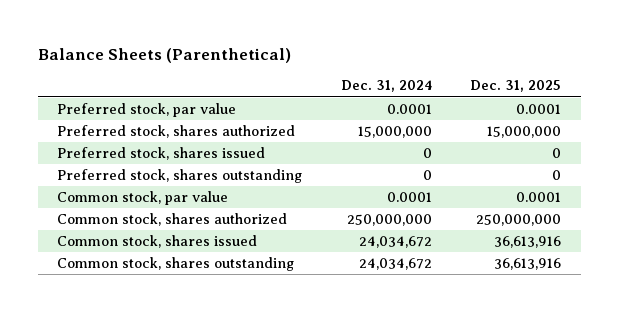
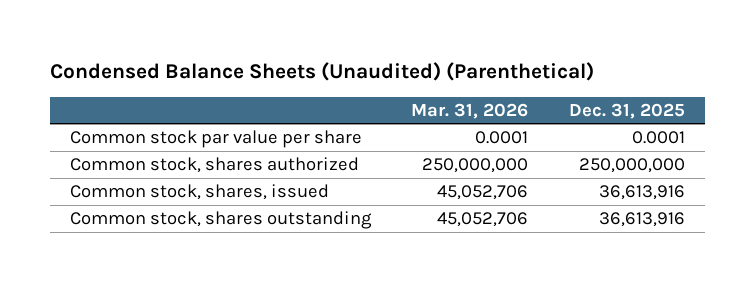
- Balance Sheets (Parenthetical)
+ Condensed Balance Sheets (Unaudited) (Parenthetical)
- | Dec. 31, 2024 | Dec. 31, 2025
+ | Mar. 31, 2026 | Dec. 31, 2025
- Preferred stock, par value | 0.0001 | 0.0001
- Preferred stock, shares authorized | 15,000,000 | 15,000,000
- Preferred stock, shares issued | 0 | 0
- Preferred stock, shares outstanding | 0 | 0
- Common stock, par value | 0.0001 | 0.0001
+ Common stock par value per share | 0.0001 | 0.0001
- Common stock, shares issued | 24,034,672 | 36,613,916
+ Common stock, shares, issued | 45,052,706 | 36,613,916

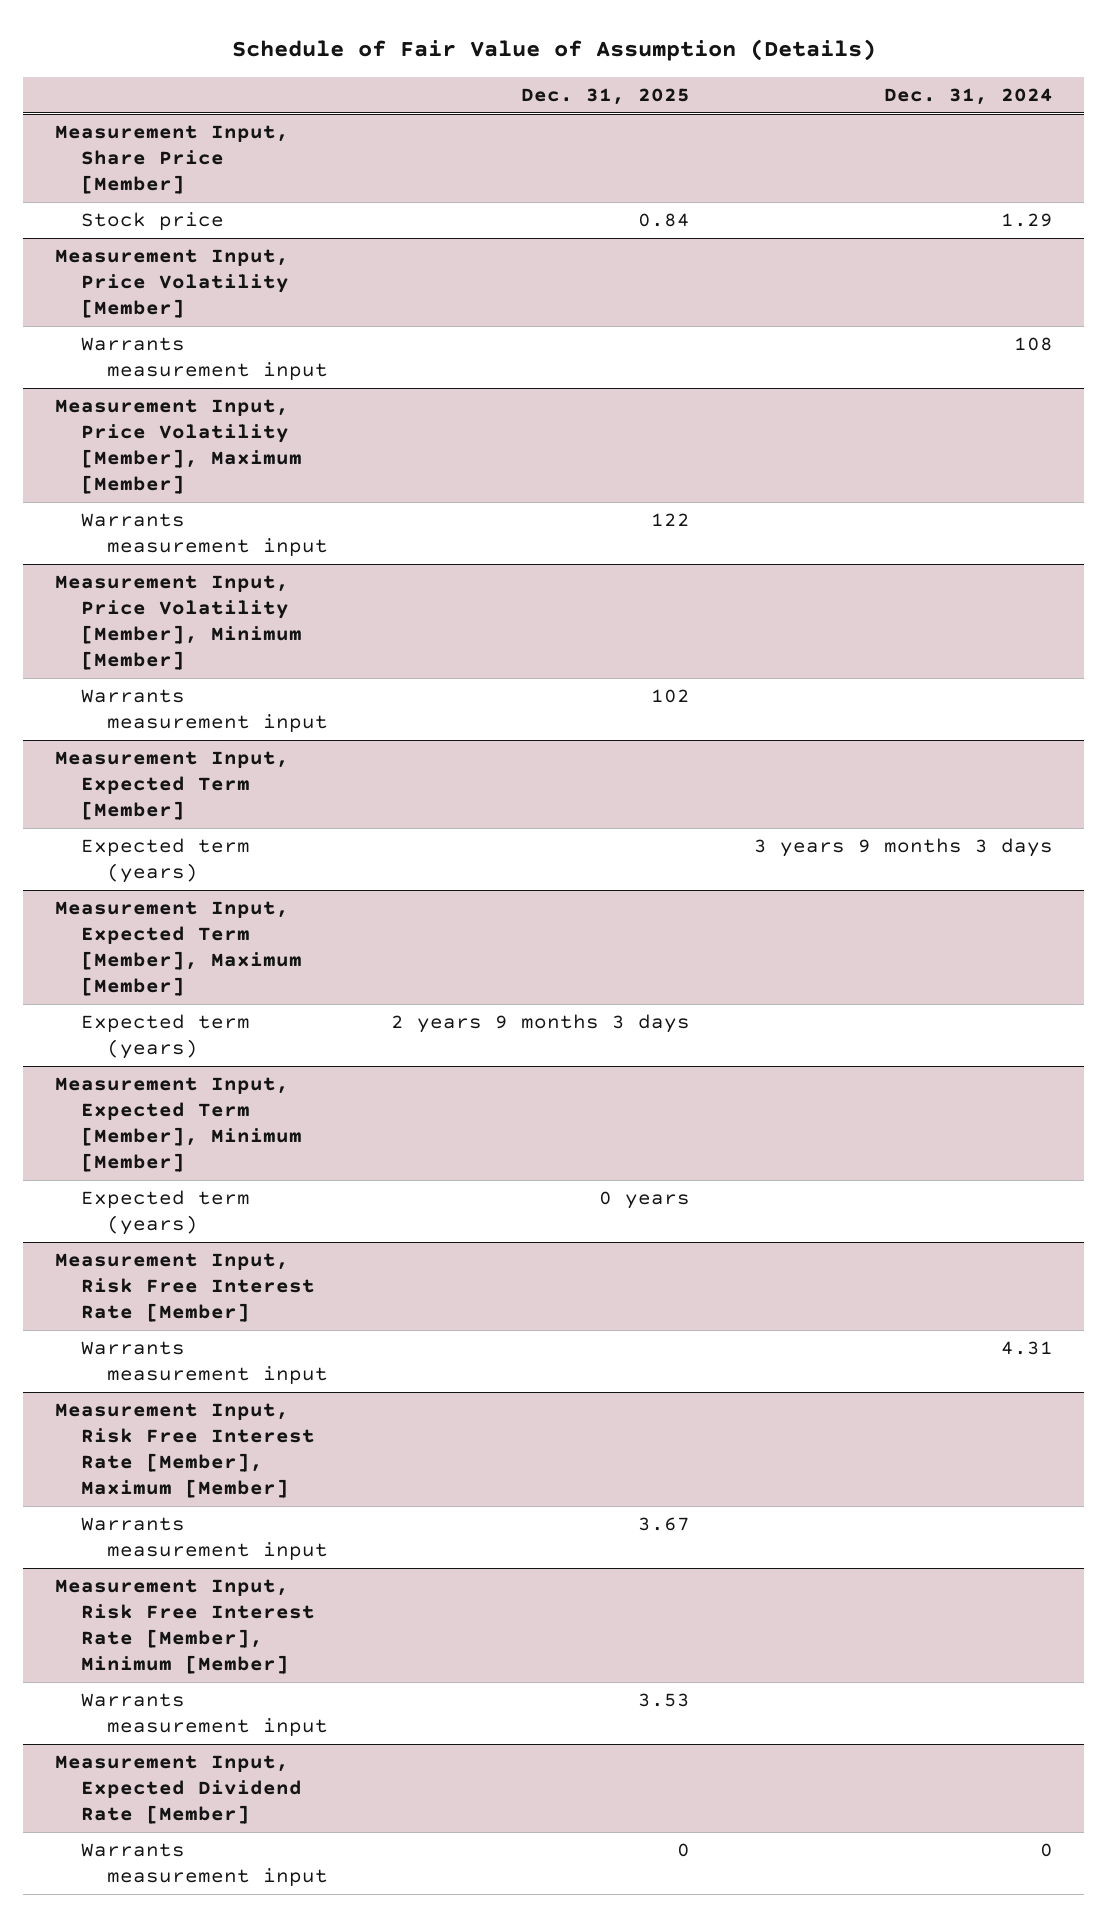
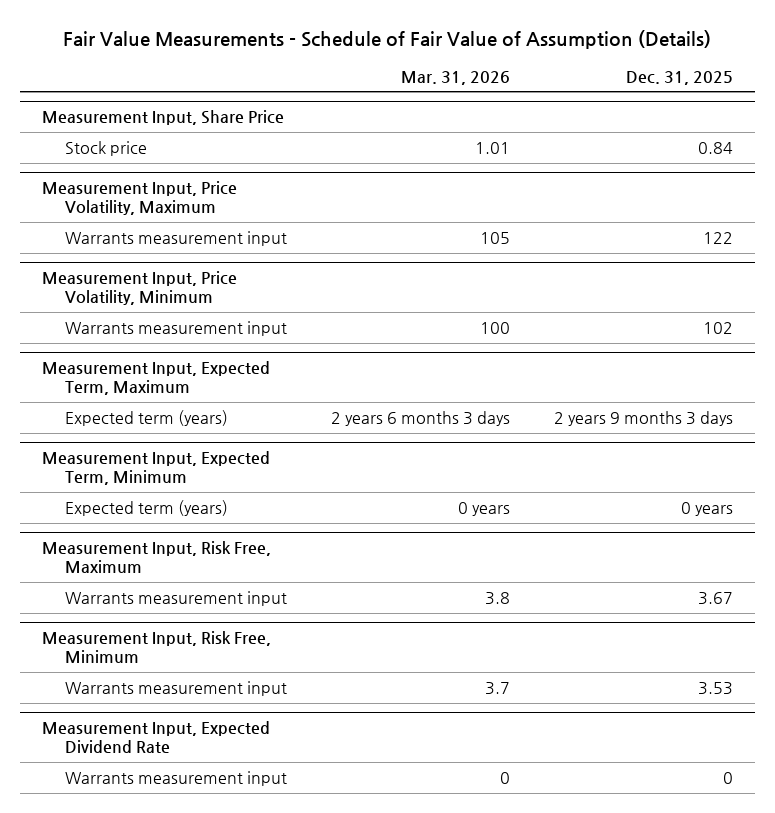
- Schedule of Fair Value of Assumption (Details)
+ Fair Value Measurements - Schedule of Fair Value of Assumption (Details)
- | Dec. 31, 2025 | Dec. 31, 2024
+ | Mar. 31, 2026 | Dec. 31, 2025
- Measurement Input, Share Price [Member]
+ Measurement Input, Share Price
- Measurement Input, Price Volatility [Member]
- Warrants measurement input | | 108
- Measurement Input, Price Volatility [Member], Maximum [Member]
+ Measurement Input, Price Volatility, Maximum
- Measurement Input, Price Volatility [Member], Minimum [Member]
+ Measurement Input, Price Volatility, Minimum
- Measurement Input, Expected Term [Member]
- Expected term (years) | | 3 years 9 months 3 days
- Measurement Input, Expected Term [Member], Maximum [Member]
+ Measurement Input, Expected Term, Maximum
- Measurement Input, Expected Term [Member], Minimum [Member]
+ Measurement Input, Expected Term, Minimum
- Measurement Input, Risk Free Interest Rate [Member]
- Warrants measurement input | | 4.31
- Measurement Input, Risk Free Interest Rate [Member], Maximum [Member]
+ Measurement Input, Risk Free, Maximum
- Measurement Input, Risk Free Interest Rate [Member], Minimum [Member]
+ Measurement Input, Risk Free, Minimum
- Measurement Input, Expected Dividend Rate [Member]
+ Measurement Input, Expected Dividend Rate

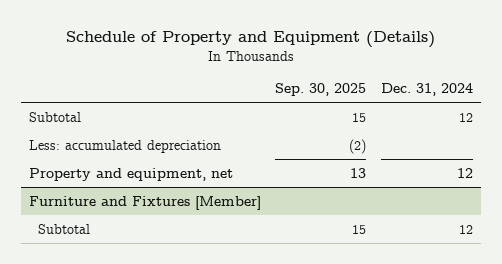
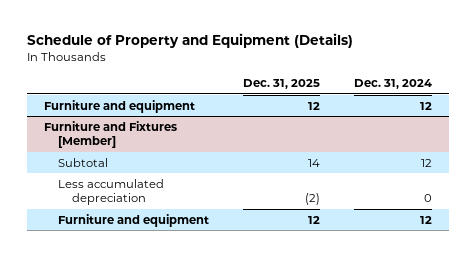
- | Sep. 30, 2025 | Dec. 31, 2024
+ | Dec. 31, 2025 | Dec. 31, 2024
- Subtotal | 15 | 12
- Less: accumulated depreciation | (2) |
- Property and equipment, net | 13 | 12
+ Furniture and equipment | 12 | 12
@ Furniture and Fixtures [Member]
+ Less accumulated depreciation | (2) | 0
+ Furniture and equipment | 12 | 12

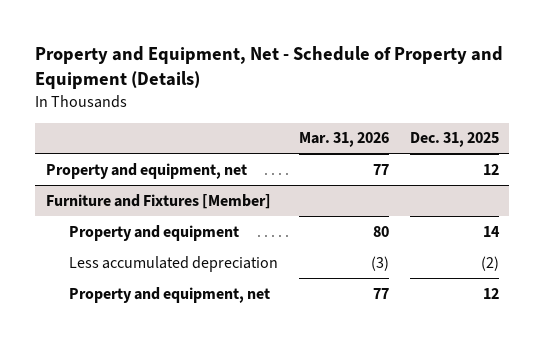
- Schedule of Property and Equipment (Details)
+ Property and Equipment, Net - Schedule of Property and Equipment (Details)
- | Dec. 31, 2025 | Dec. 31, 2024
+ | Mar. 31, 2026 | Dec. 31, 2025
- Furniture and equipment | 12 | 12
+ Property and equipment, net | 77 | 12
@ Furniture and Fixtures [Member]
- Subtotal | 14 | 12
+ Property and equipment | 80 | 14
- Furniture and equipment | 12 | 12
+ Property and equipment, net | 77 | 12

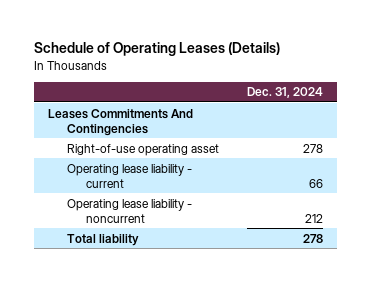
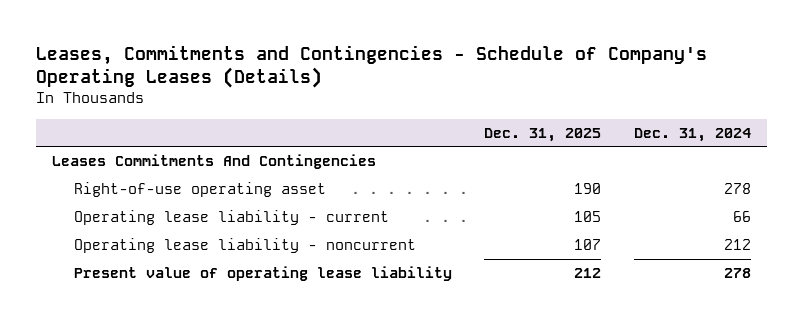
- Schedule of Operating Leases (Details)
+ Leases, Commitments and Contingencies - Schedule of Company's Operating Leases (Details)
- | Dec. 31, 2024
+ | Dec. 31, 2025 | Dec. 31, 2024
- Total liability | 278
+ Present value of operating lease liability | 212 | 278

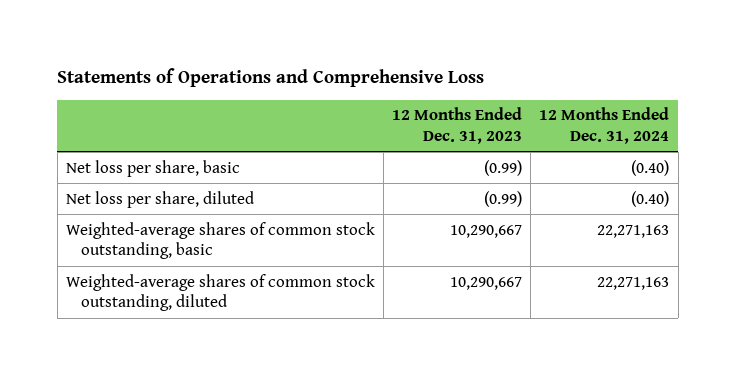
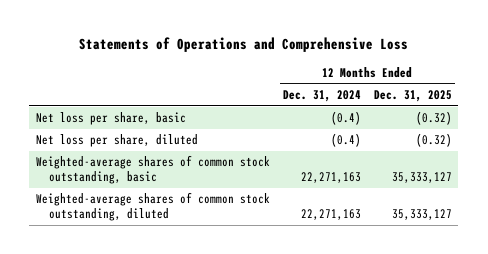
- | 12 Months Ended Dec. 31, 2023 | 12 Months Ended Dec. 31, 2024
+ | 12 Months Ended Dec. 31, 2024 | 12 Months Ended Dec. 31, 2025
- Net loss per share, basic | (0.99) | (0.40)
- Net loss per share, diluted | (0.99) | (0.40)
+ Net loss per share, basic | (0.4) | (0.32)
+ Net loss per share, diluted | (0.4) | (0.32)

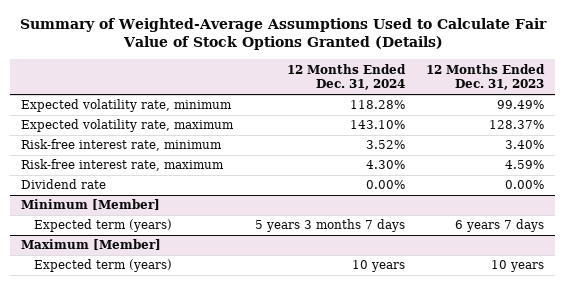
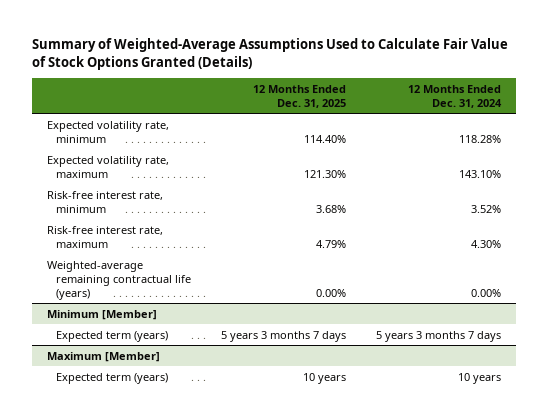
- | 12 Months Ended Dec. 31, 2024 | 12 Months Ended Dec. 31, 2023
+ | 12 Months Ended Dec. 31, 2025 | 12 Months Ended Dec. 31, 2024
- Dividend rate | 0.00% | 0.00%
+ Weighted-average remaining contractual life (years) | 0.00% | 0.00%

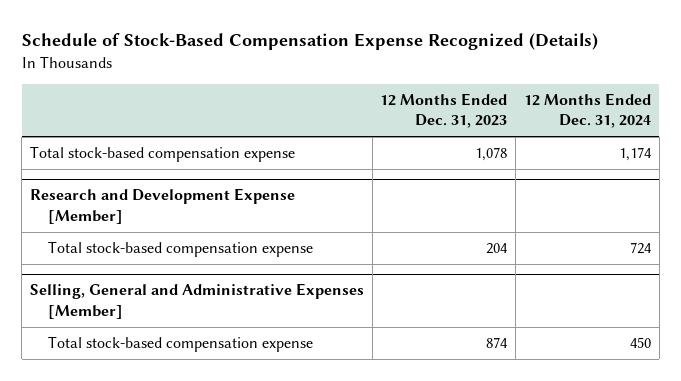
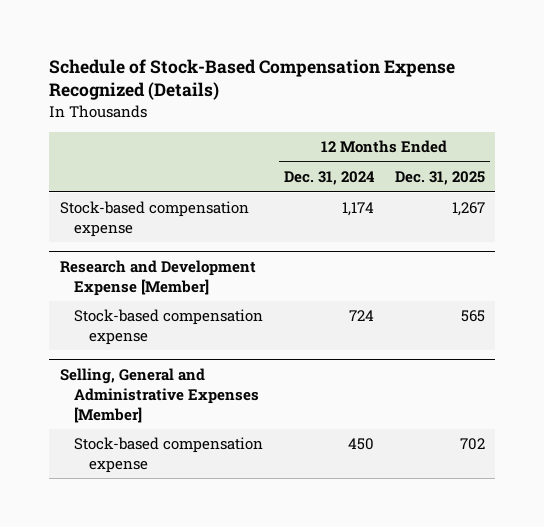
- | 12 Months Ended Dec. 31, 2023 | 12 Months Ended Dec. 31, 2024
+ | 12 Months Ended Dec. 31, 2024 | 12 Months Ended Dec. 31, 2025
- Total stock-based compensation expense | 1,078 | 1,174
+ Stock-based compensation expense | 1,174 | 1,267
@ Research and Development Expense [Member]
- Total stock-based compensation expense | 204 | 724
+ Stock-based compensation expense | 724 | 565
@ Selling, General and Administrative Expenses [Member]
- Total stock-based compensation expense | 874 | 450
+ Stock-based compensation expense | 450 | 702

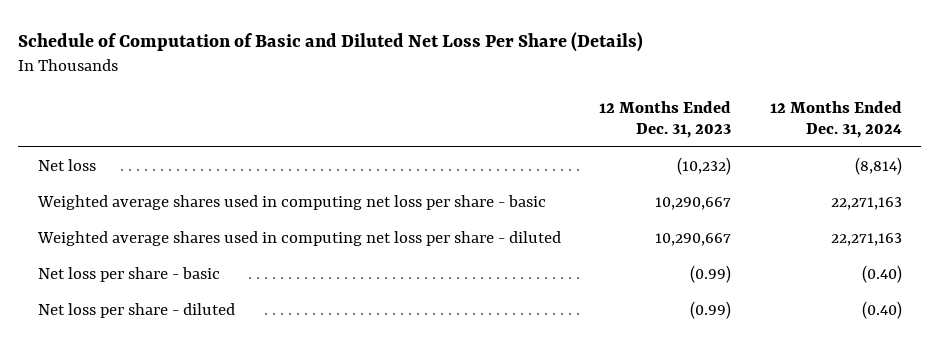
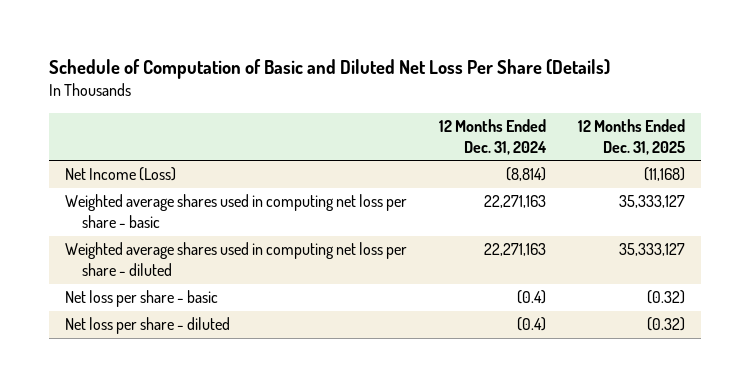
- | 12 Months Ended Dec. 31, 2023 | 12 Months Ended Dec. 31, 2024
+ | 12 Months Ended Dec. 31, 2024 | 12 Months Ended Dec. 31, 2025
- Net loss | (10,232) | (8,814)
+ Net Income (Loss) | (8,814) | (11,168)
- Net loss per share - basic | (0.99) | (0.40)
- Net loss per share - diluted | (0.99) | (0.40)
+ Net loss per share - basic | (0.4) | (0.32)
+ Net loss per share - diluted | (0.4) | (0.32)

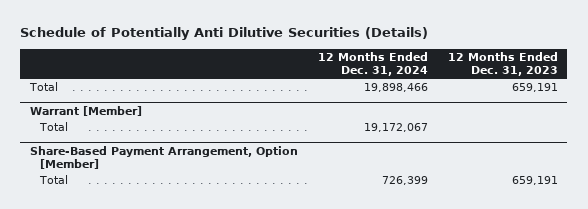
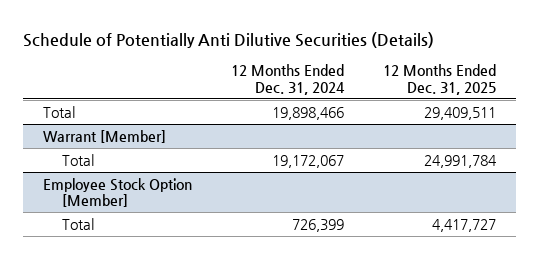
- | 12 Months Ended Dec. 31, 2024 | 12 Months Ended Dec. 31, 2023
+ | 12 Months Ended Dec. 31, 2024 | 12 Months Ended Dec. 31, 2025
- Share-Based Payment Arrangement, Option [Member]
+ Employee Stock Option [Member]

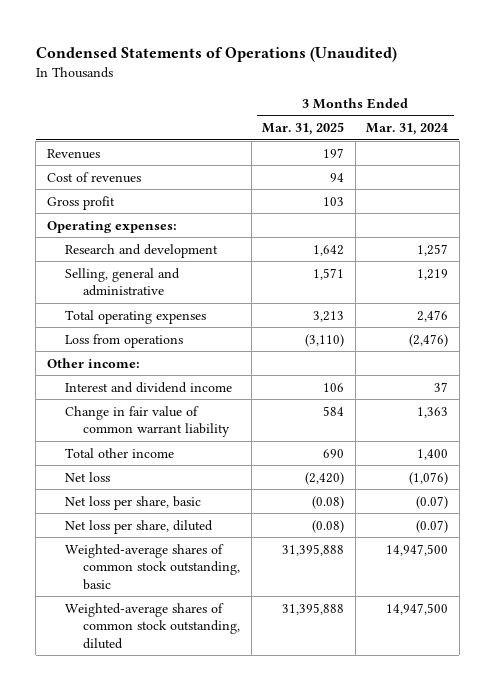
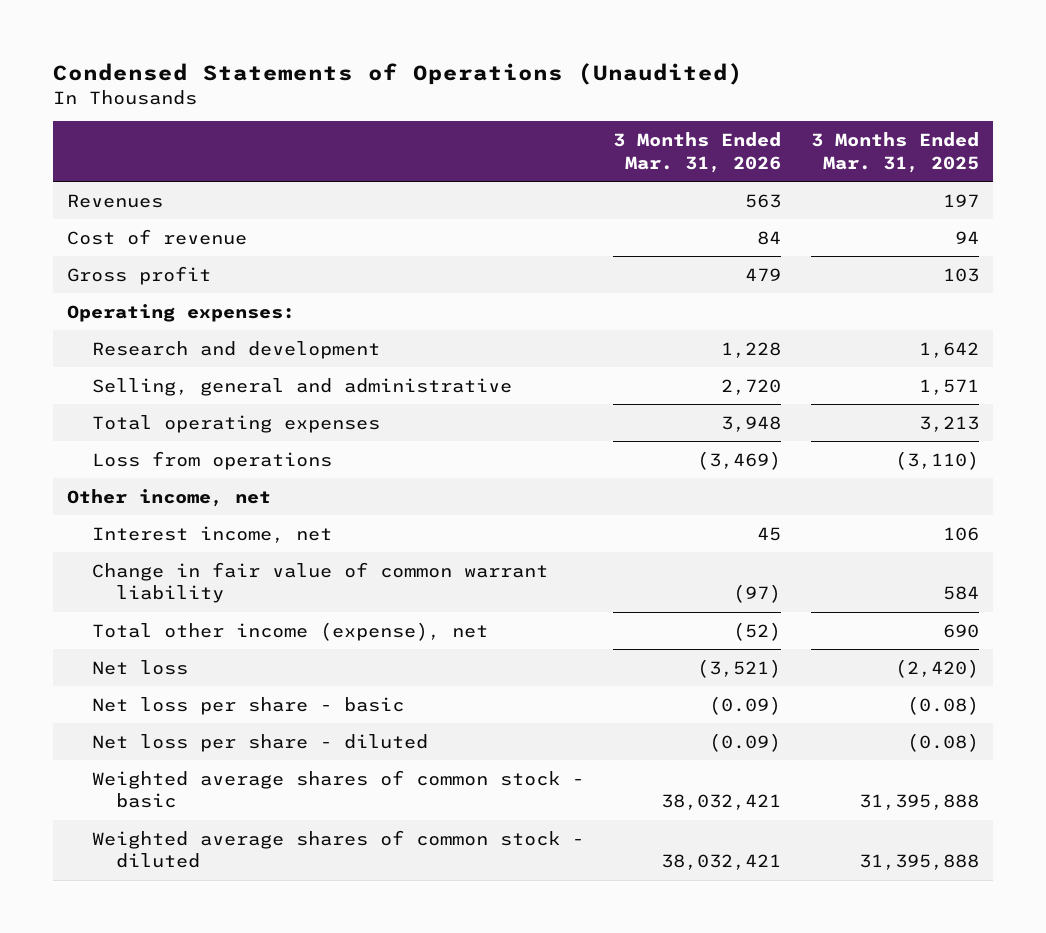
- | 3 Months Ended Mar. 31, 2025 | 3 Months Ended Mar. 31, 2024
+ | 3 Months Ended Mar. 31, 2026 | 3 Months Ended Mar. 31, 2025
- Cost of revenues | 94 |
+ Cost of revenue | 84 | 94
- Other income:
- Interest and dividend income | 106 | 37
+ Other income, net
+ Interest income, net | 45 | 106
- Total other income | 690 | 1,400
+ Total other income (expense), net | (52) | 690
- Net loss per share, basic | (0.08) | (0.07)
- Net loss per share, diluted | (0.08) | (0.07)
- Weighted-average shares of common stock outstanding, basic | 31,395,888 | 14,947,500
- Weighted-average shares of common stock outstanding, diluted | 31,395,888 | 14,947,500
+ Net loss per share - basic | (0.09) | (0.08)
+ Net loss per share - diluted | (0.09) | (0.08)
+ Weighted average shares of common stock - basic | 38,032,421 | 31,395,888
+ Weighted average shares of common stock - diluted | 38,032,421 | 31,395,888

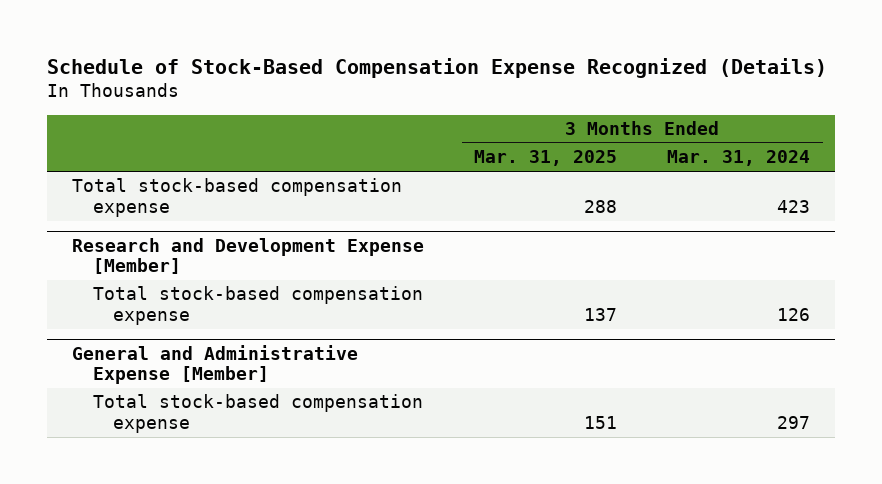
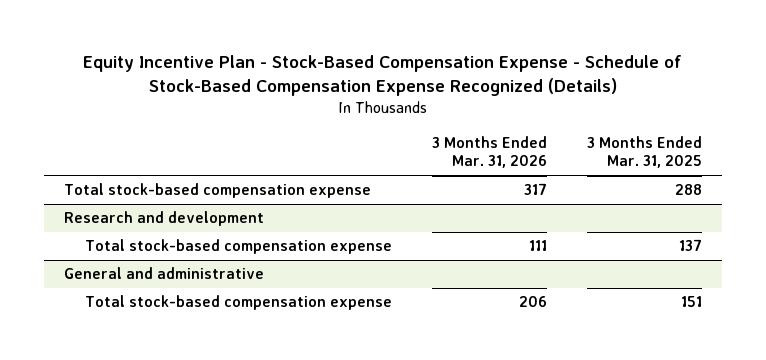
- Schedule of Stock-Based Compensation Expense Recognized (Details)
+ Equity Incentive Plan - Stock-Based Compensation Expense - Schedule of Stock-Based Compensation Expense Recognized (Details)
- | 3 Months Ended Mar. 31, 2025 | 3 Months Ended Mar. 31, 2024
+ | 3 Months Ended Mar. 31, 2026 | 3 Months Ended Mar. 31, 2025
- Research and Development Expense [Member]
+ Research and development
- General and Administrative Expense [Member]
+ General and administrative

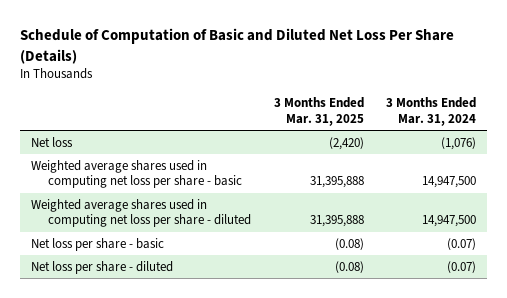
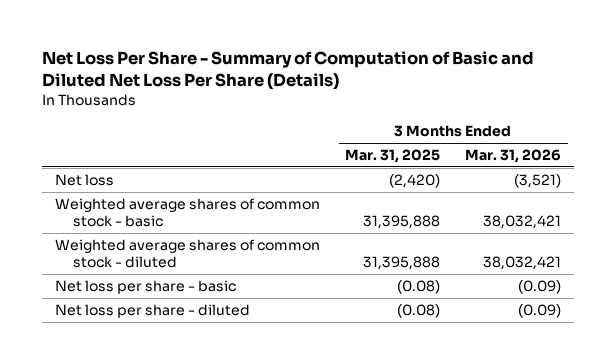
- Schedule of Computation of Basic and Diluted Net Loss Per Share (Details)
+ Net Loss Per Share - Summary of Computation of Basic and Diluted Net Loss Per Share (Details)
- | 3 Months Ended Mar. 31, 2025 | 3 Months Ended Mar. 31, 2024
+ | 3 Months Ended Mar. 31, 2025 | 3 Months Ended Mar. 31, 2026
- Weighted average shares used in computing net loss per share - basic | 31,395,888 | 14,947,500
- Weighted average shares used in computing net loss per share - diluted | 31,395,888 | 14,947,500
+ Weighted average shares of common stock - basic | 31,395,888 | 38,032,421
+ Weighted average shares of common stock - diluted | 31,395,888 | 38,032,421

